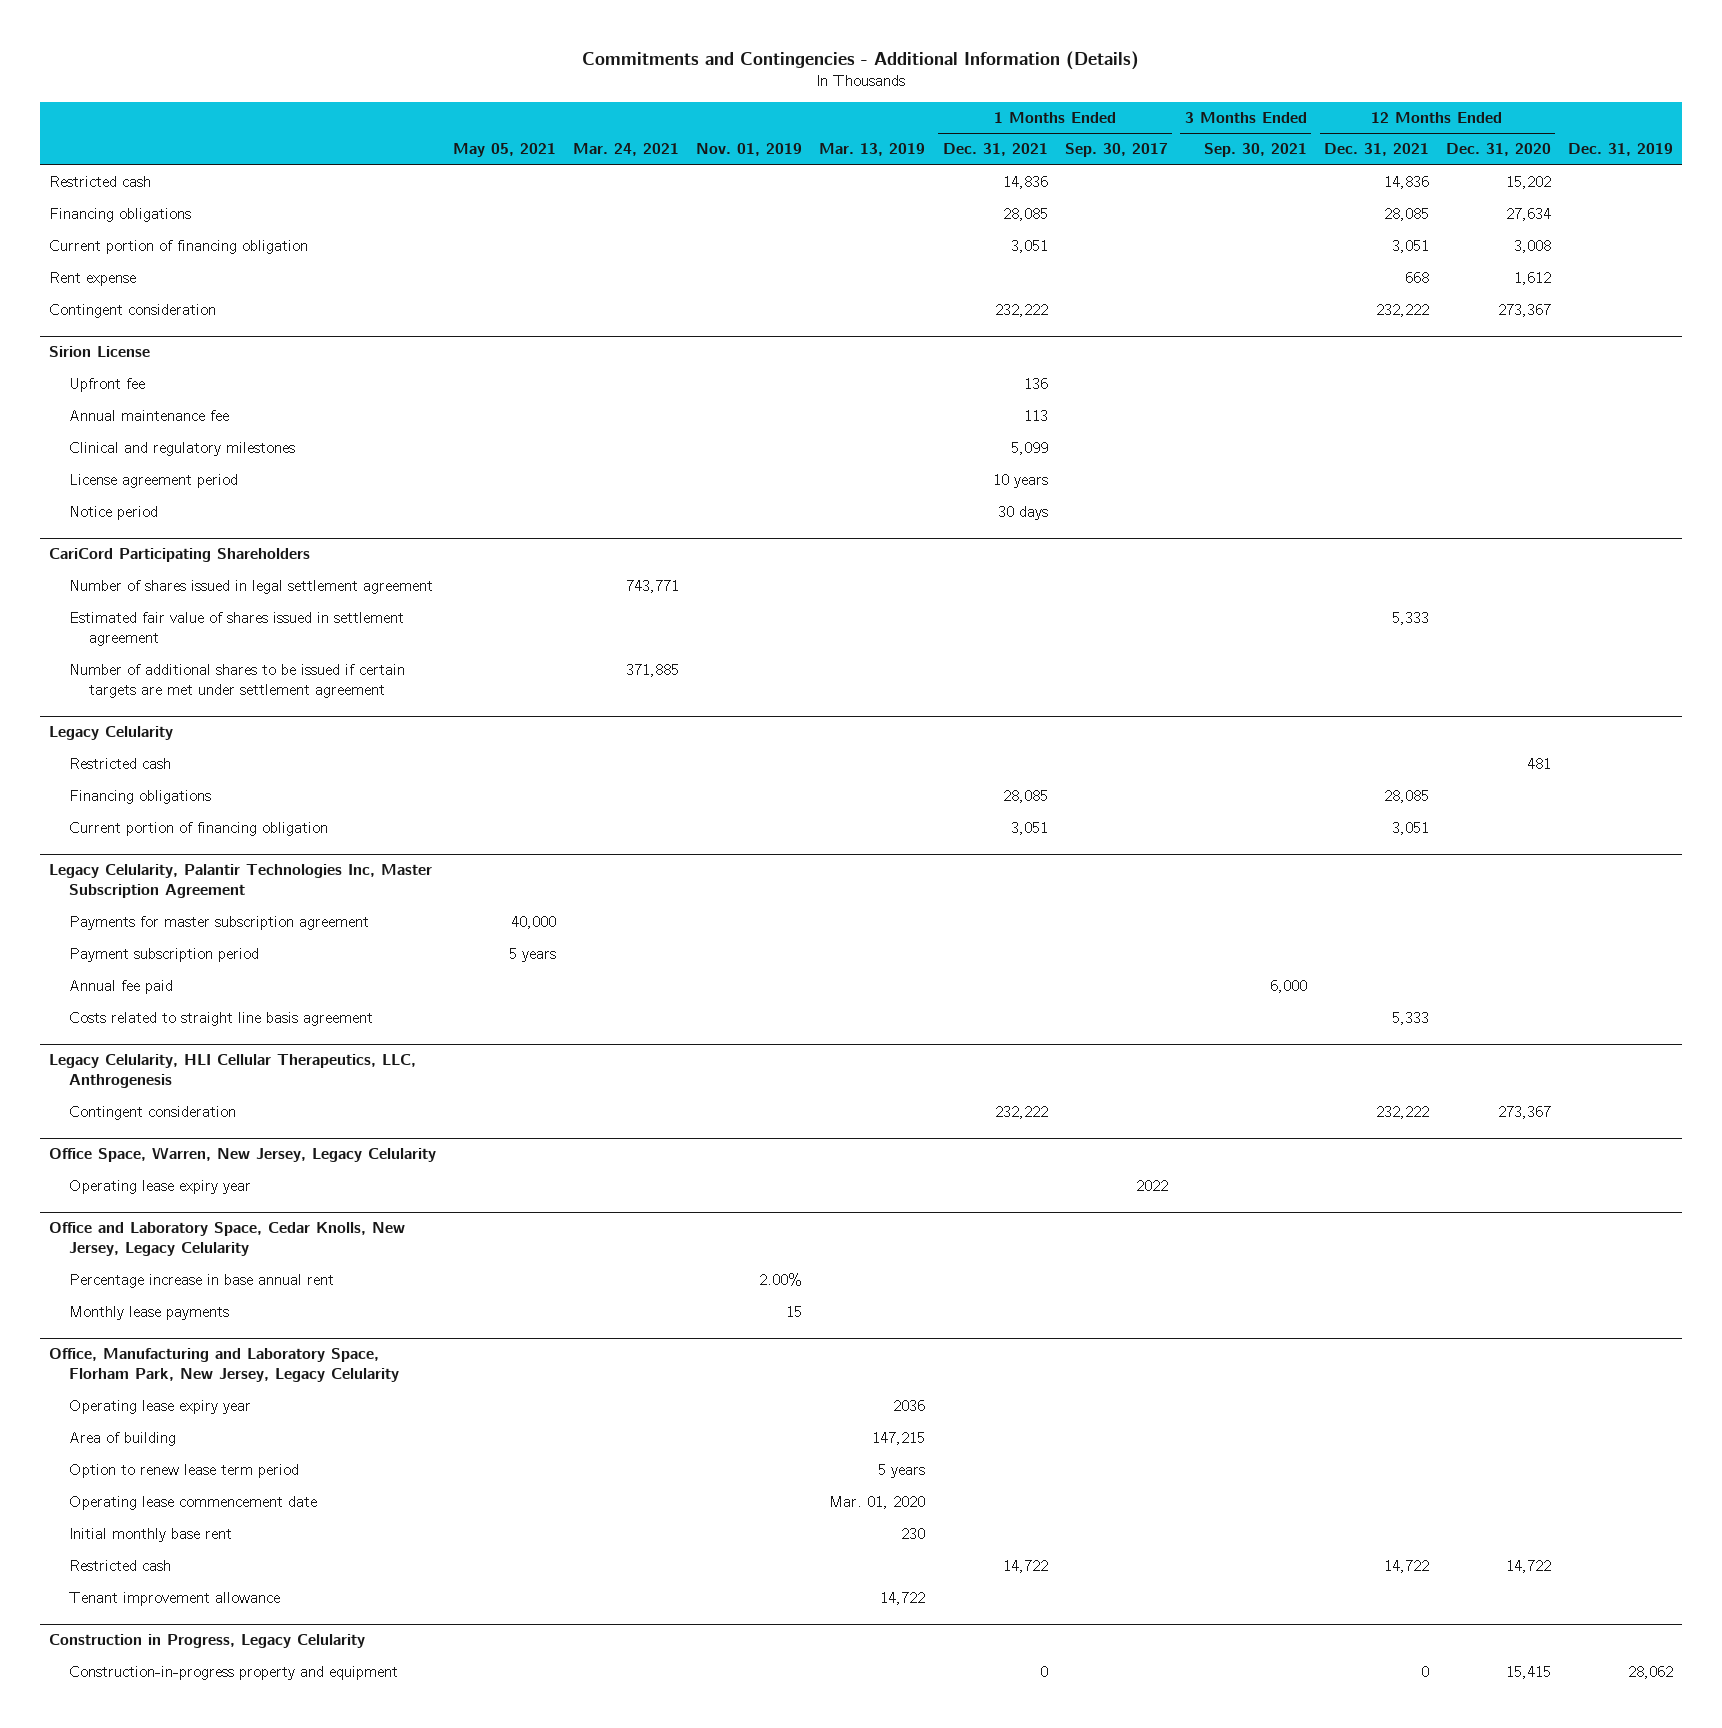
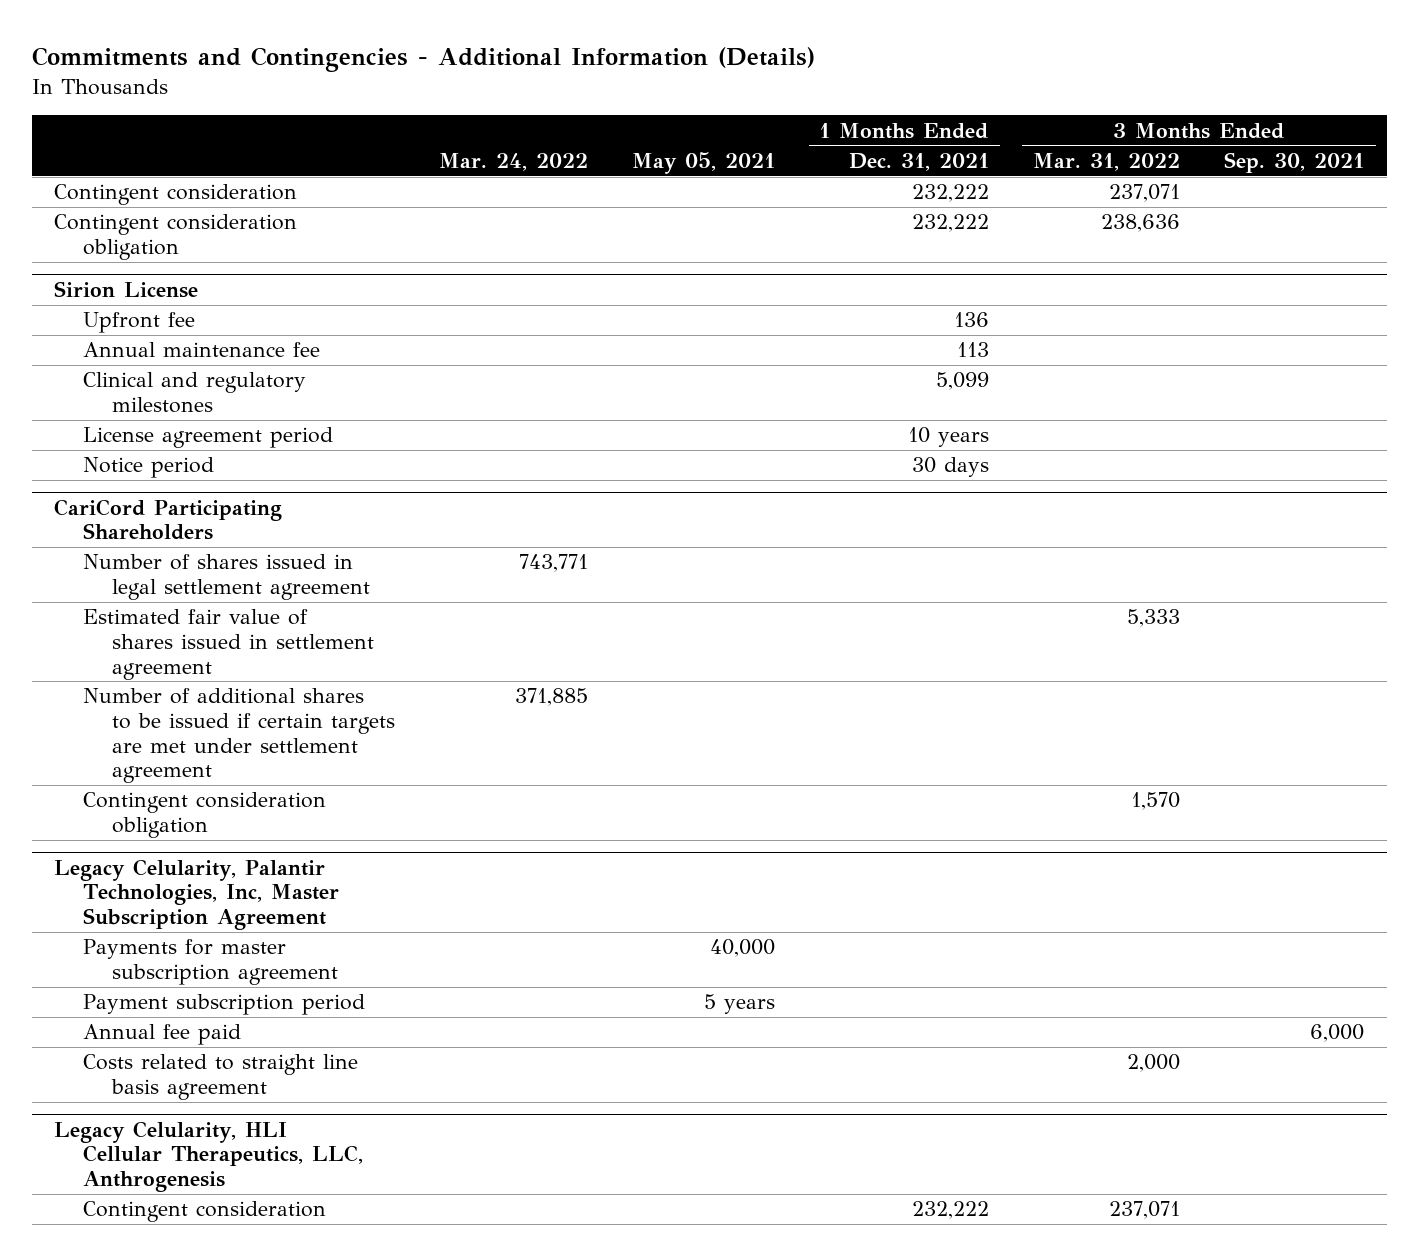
- | May 05, 2021 | Mar. 24, 2021 | Nov. 01, 2019 | Mar. 13, 2019 | 1 Months Ended Dec. 31, 2021 | 1 Months Ended Sep. 30, 2017 | 3 Months Ended Sep. 30, 2021 | 12 Months Ended Dec. 31, 2021 | 12 Months Ended Dec. 31, 2020 | Dec. 31, 2019
+ | Mar. 24, 2022 | May 05, 2021 | 1 Months Ended Dec. 31, 2021 | 3 Months Ended Mar. 31, 2022 | 3 Months Ended Sep. 30, 2021
- Restricted cash | | | | | 14,836 | | | 14,836 | 15,202 |
- Financing obligations | | | | | 28,085 | | | 28,085 | 27,634 |
- Current portion of financing obligation | | | | | 3,051 | | | 3,051 | 3,008 |
- Rent expense | | | | | | | | 668 | 1,612 |
+ Contingent consideration obligation | | | 232,222 | 238,636 |
- Legacy Celularity
- Restricted cash | | | | | | | | | 481 |
- Financing obligations | | | | | 28,085 | | | 28,085 | |
- Current portion of financing obligation | | | | | 3,051 | | | 3,051 | |
- Legacy Celularity, Palantir Technologies Inc, Master Subscription Agreement
@ CariCord Participating Shareholders
+ Contingent consideration obligation | | | | 1,570 |
+ Legacy Celularity, Palantir Technologies, Inc, Master Subscription Agreement
- Office Space, Warren, New Jersey, Legacy Celularity
- Operating lease expiry year | | | | | | 2022 | | | |
- Office and Laboratory Space, Cedar Knolls, New Jersey, Legacy Celularity
- Percentage increase in base annual rent | | | 2.00% | | | | | | |
- Monthly lease payments | | | 15 | | | | | | |
- Office, Manufacturing and Laboratory Space, Florham Park, New Jersey, Legacy Celularity
- Operating lease expiry year | | | | 2036 | | | | | |
- Area of building | | | | 147,215 | | | | | |
- Option to renew lease term period | | | | 5 years | | | | | |
- Operating lease commencement date | | | | Mar. 01, 2020 | | | | | |
- Initial monthly base rent | | | | 230 | | | | | |
- Restricted cash | | | | | 14,722 | | | 14,722 | 14,722 |
- Tenant improvement allowance | | | | 14,722 | | | | | |
- Construction in Progress, Legacy Celularity
- Construction-in-progress property and equipment | | | | | 0 | | | 0 | 15,415 | 28,062

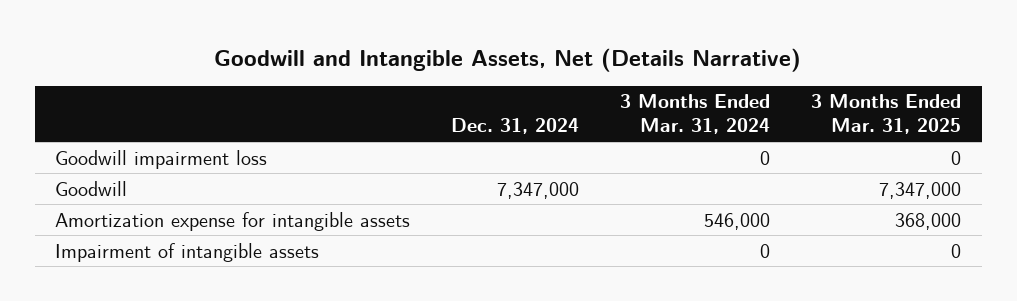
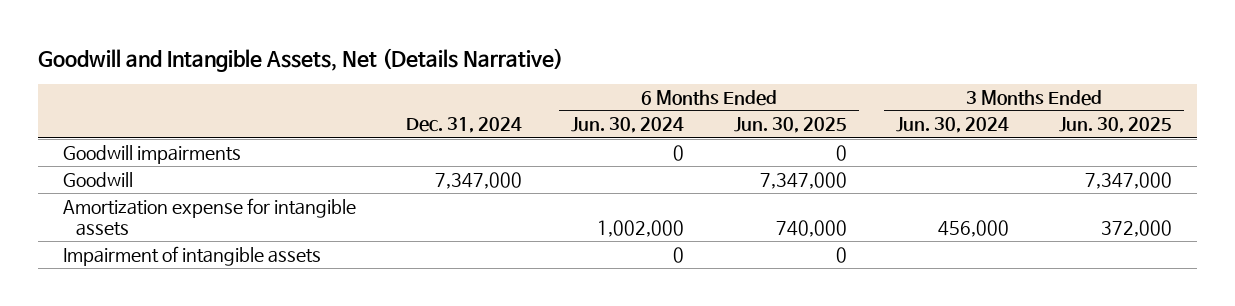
- | Dec. 31, 2024 | 3 Months Ended Mar. 31, 2024 | 3 Months Ended Mar. 31, 2025
+ | Dec. 31, 2024 | 6 Months Ended Jun. 30, 2024 | 6 Months Ended Jun. 30, 2025 | 3 Months Ended Jun. 30, 2024 | 3 Months Ended Jun. 30, 2025
- Goodwill impairment loss | | 0 | 0
+ Goodwill impairments | | 0 | 0 | |

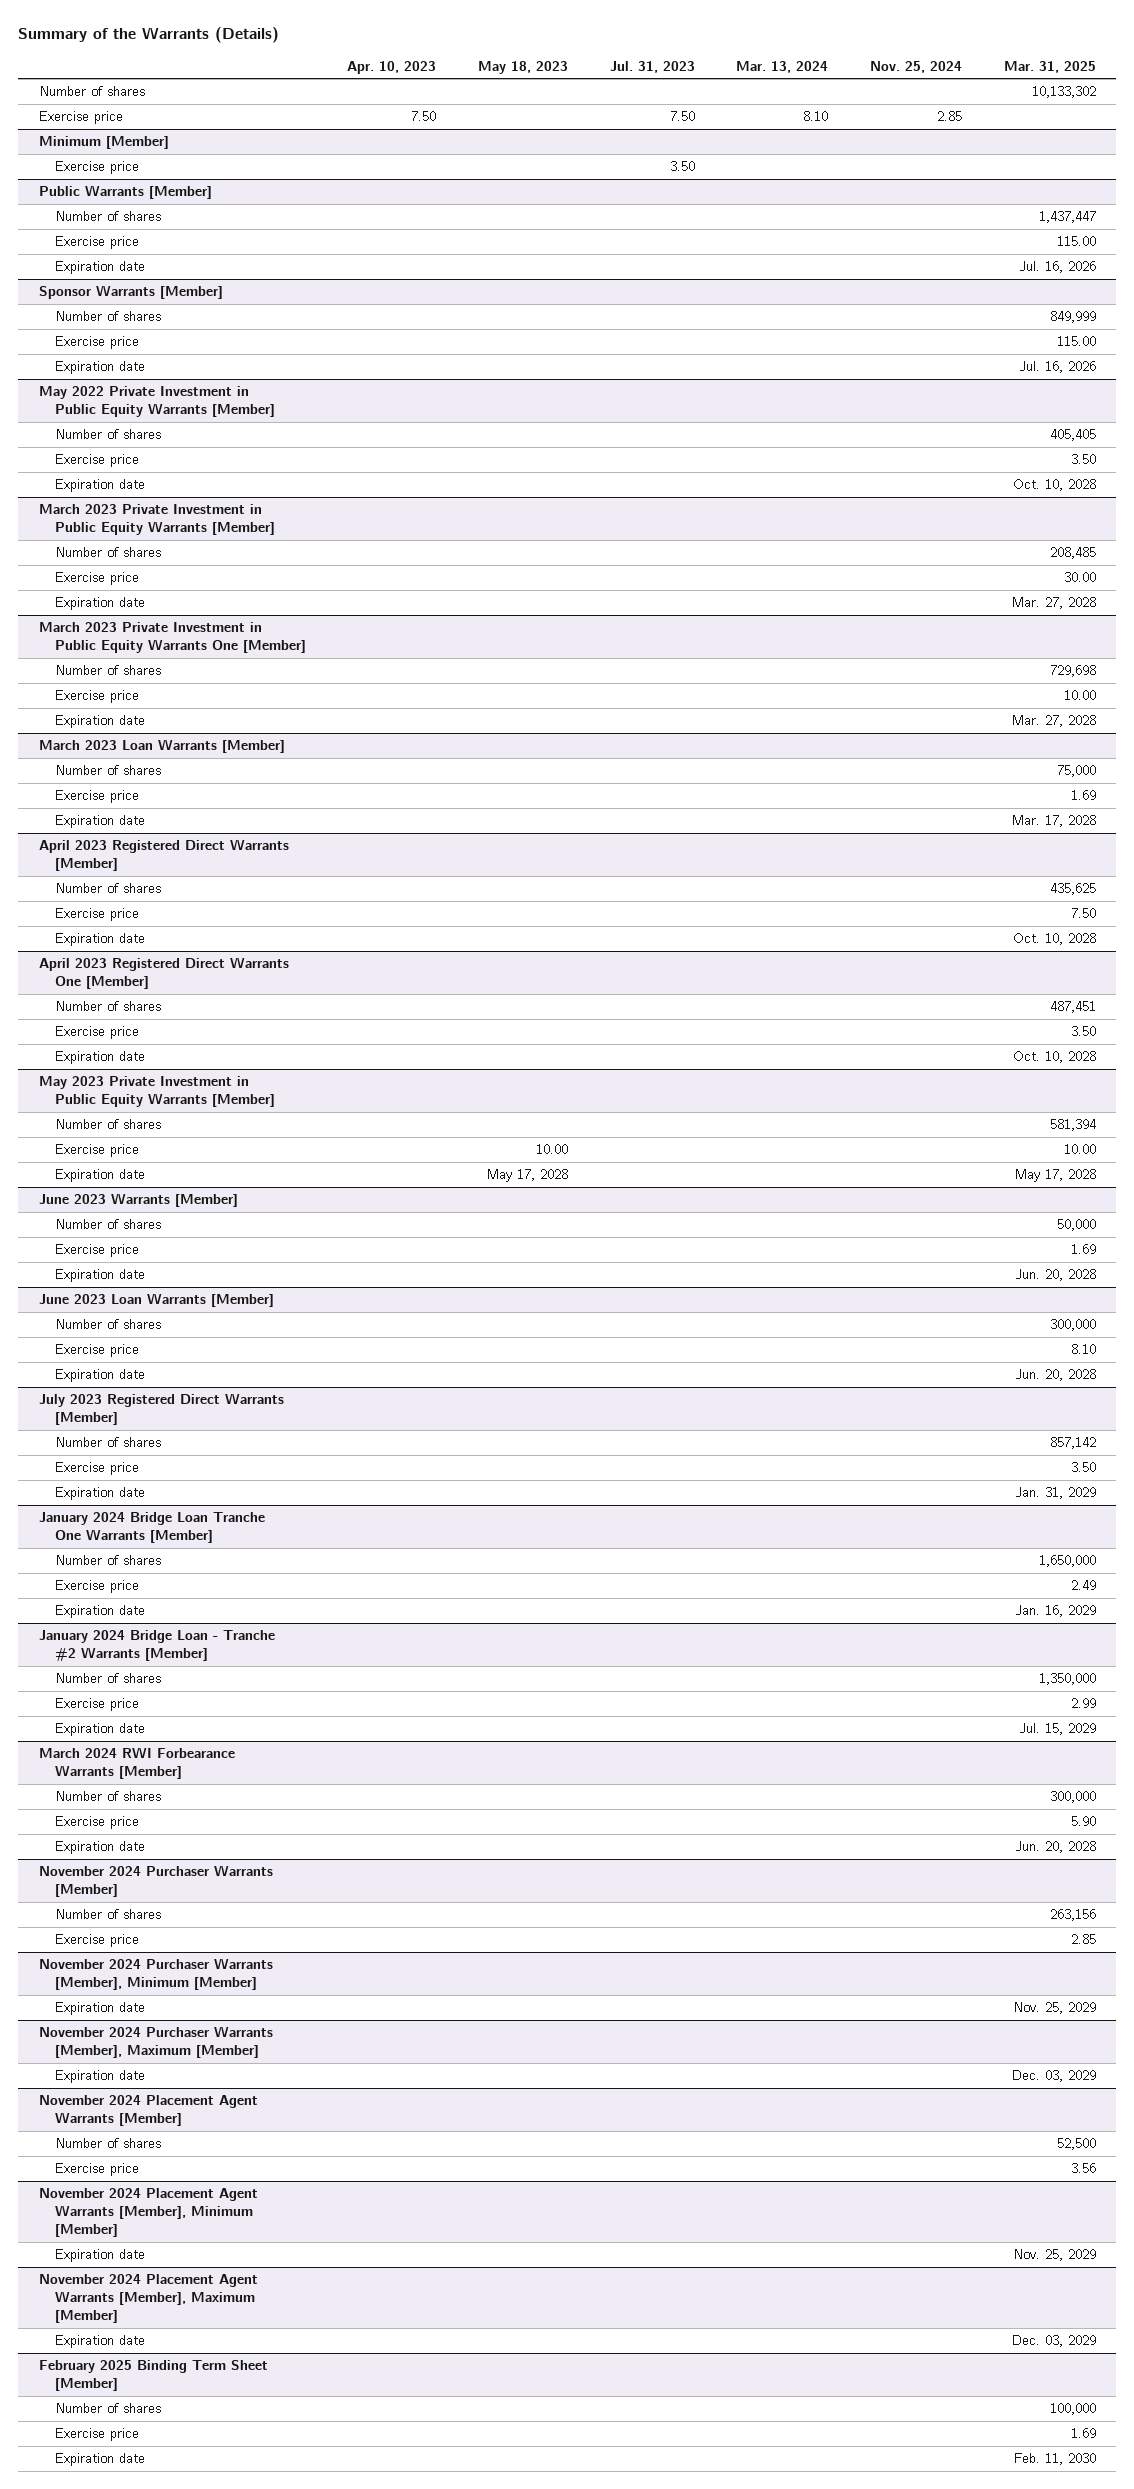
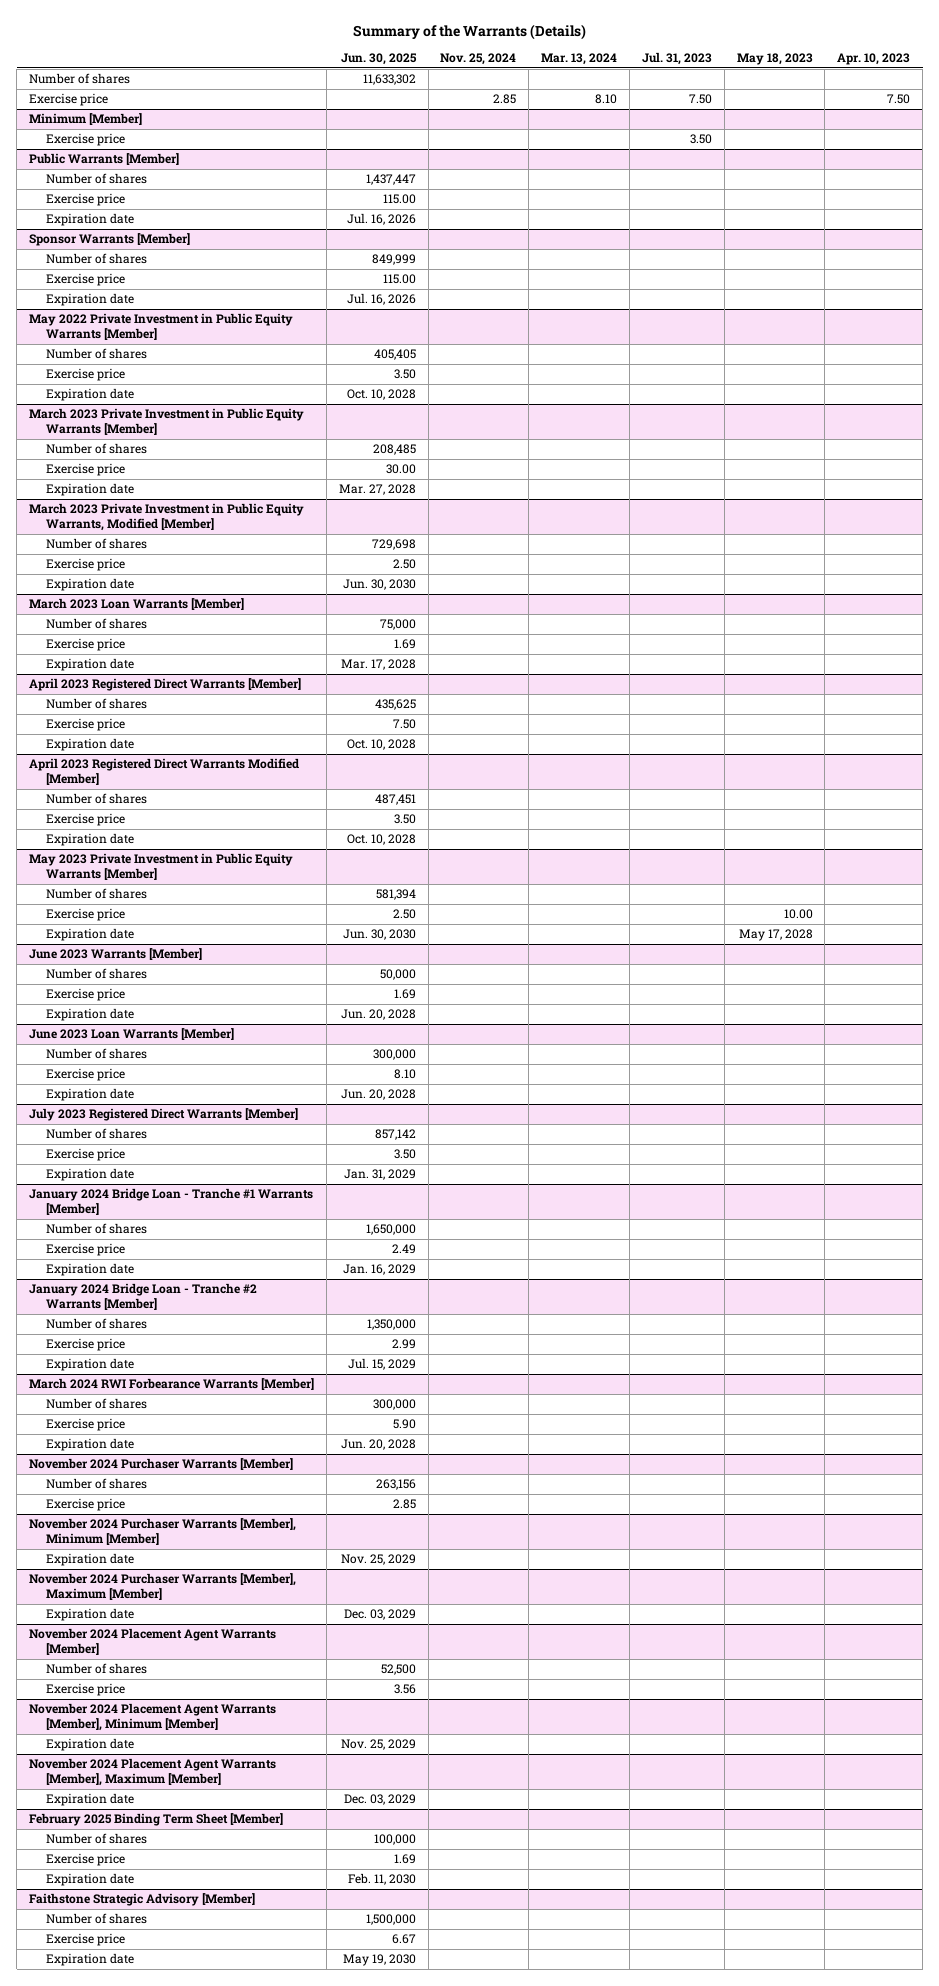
- | Apr. 10, 2023 | May 18, 2023 | Jul. 31, 2023 | Mar. 13, 2024 | Nov. 25, 2024 | Mar. 31, 2025
+ | Jun. 30, 2025 | Nov. 25, 2024 | Mar. 13, 2024 | Jul. 31, 2023 | May 18, 2023 | Apr. 10, 2023
- March 2023 Private Investment in Public Equity Warrants One [Member]
- Number of shares | | | | | | 729,698
- Exercise price | | | | | | 10.00
- Expiration date | | | | | | Mar. 27, 2028
+ March 2023 Private Investment in Public Equity Warrants, Modified [Member]
+ Number of shares | 729,698 | | | | |
+ Exercise price | 2.50 | | | | |
+ Expiration date | Jun. 30, 2030 | | | | |
- April 2023 Registered Direct Warrants One [Member]
- Number of shares | | | | | | 487,451
- Exercise price | | | | | | 3.50
- Expiration date | | | | | | Oct. 10, 2028
+ April 2023 Registered Direct Warrants Modified [Member]
+ Number of shares | 487,451 | | | | |
+ Exercise price | 3.50 | | | | |
+ Expiration date | Oct. 10, 2028 | | | | |
- January 2024 Bridge Loan Tranche One Warrants [Member]
+ January 2024 Bridge Loan - Tranche #1 Warrants [Member]
+ Faithstone Strategic Advisory [Member]
+ Number of shares | 1,500,000 | | | | |
+ Exercise price | 6.67 | | | | |
+ Expiration date | May 19, 2030 | | | | |

